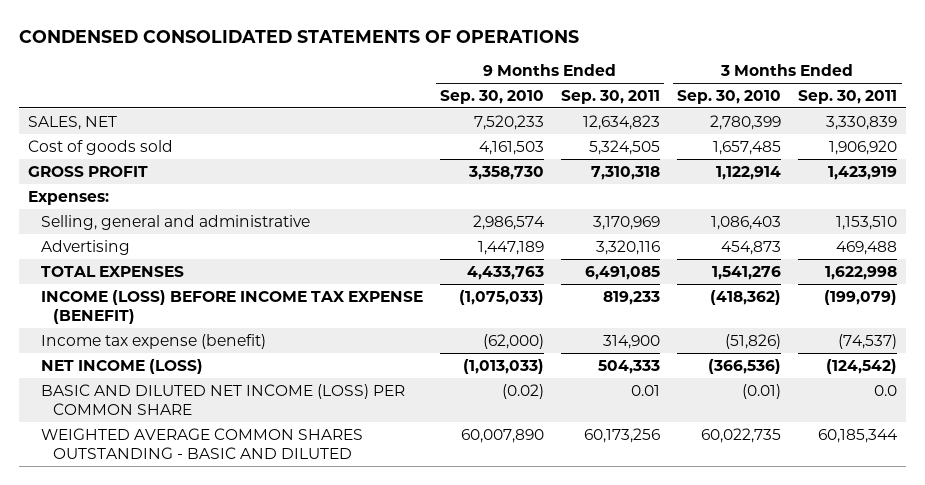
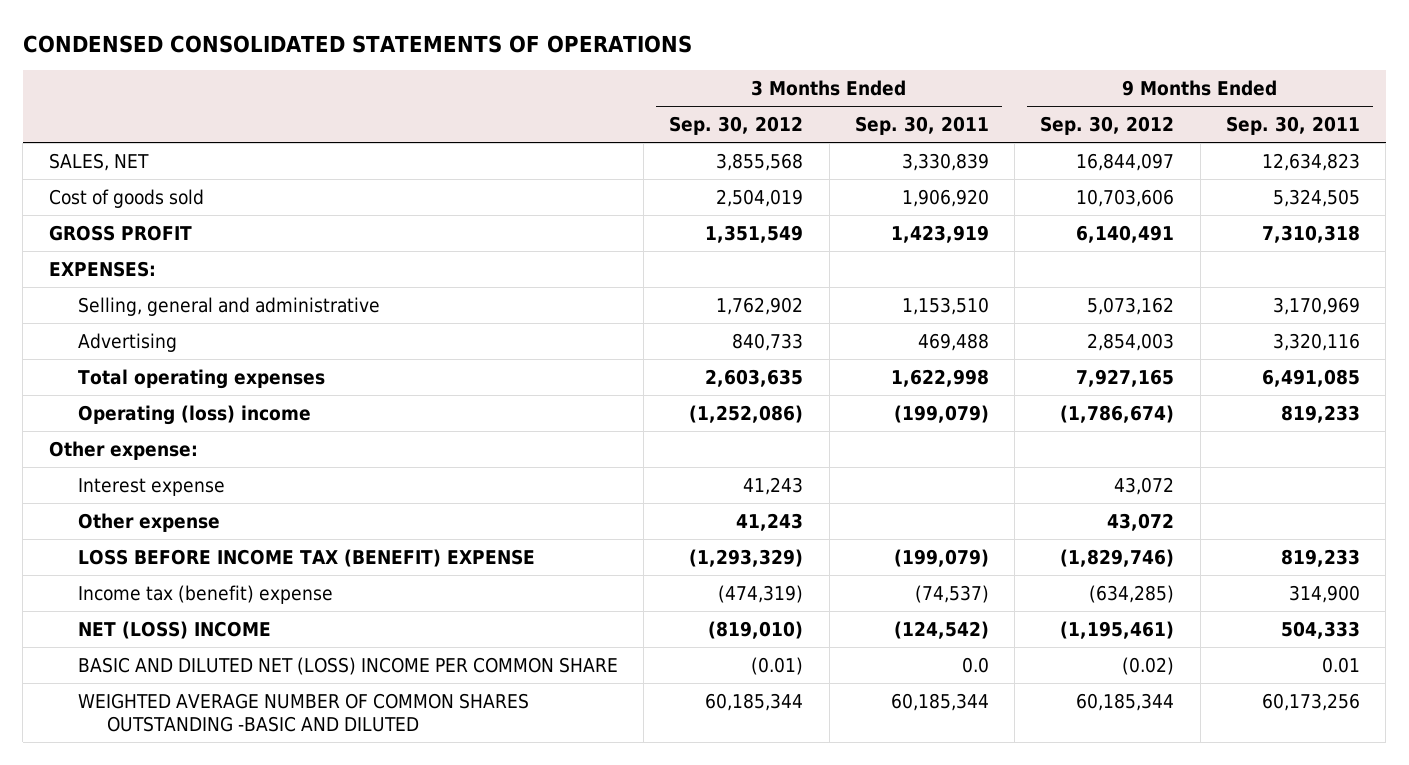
- | 9 Months Ended Sep. 30, 2010 | 9 Months Ended Sep. 30, 2011 | 3 Months Ended Sep. 30, 2010 | 3 Months Ended Sep. 30, 2011
+ | 3 Months Ended Sep. 30, 2012 | 3 Months Ended Sep. 30, 2011 | 9 Months Ended Sep. 30, 2012 | 9 Months Ended Sep. 30, 2011
- Expenses:
+ EXPENSES:
- TOTAL EXPENSES | 4,433,763 | 6,491,085 | 1,541,276 | 1,622,998
- INCOME (LOSS) BEFORE INCOME TAX EXPENSE (BENEFIT) | (1,075,033) | 819,233 | (418,362) | (199,079)
- Income tax expense (benefit) | (62,000) | 314,900 | (51,826) | (74,537)
- NET INCOME (LOSS) | (1,013,033) | 504,333 | (366,536) | (124,542)
- BASIC AND DILUTED NET INCOME (LOSS) PER COMMON SHARE | (0.02) | 0.01 | (0.01) | 0.0
- WEIGHTED AVERAGE COMMON SHARES OUTSTANDING - BASIC AND DILUTED | 60,007,890 | 60,173,256 | 60,022,735 | 60,185,344
+ Total operating expenses | 2,603,635 | 1,622,998 | 7,927,165 | 6,491,085
+ Operating (loss) income | (1,252,086) | (199,079) | (1,786,674) | 819,233
+ Other expense:
+ Interest expense | 41,243 | | 43,072 |
+ Other expense | 41,243 | | 43,072 |
+ LOSS BEFORE INCOME TAX (BENEFIT) EXPENSE | (1,293,329) | (199,079) | (1,829,746) | 819,233
+ Income tax (benefit) expense | (474,319) | (74,537) | (634,285) | 314,900
+ NET (LOSS) INCOME | (819,010) | (124,542) | (1,195,461) | 504,333
+ BASIC AND DILUTED NET (LOSS) INCOME PER COMMON SHARE | (0.01) | 0.0 | (0.02) | 0.01
+ WEIGHTED AVERAGE NUMBER OF COMMON SHARES OUTSTANDING -BASIC AND DILUTED | 60,185,344 | 60,185,344 | 60,185,344 | 60,173,256

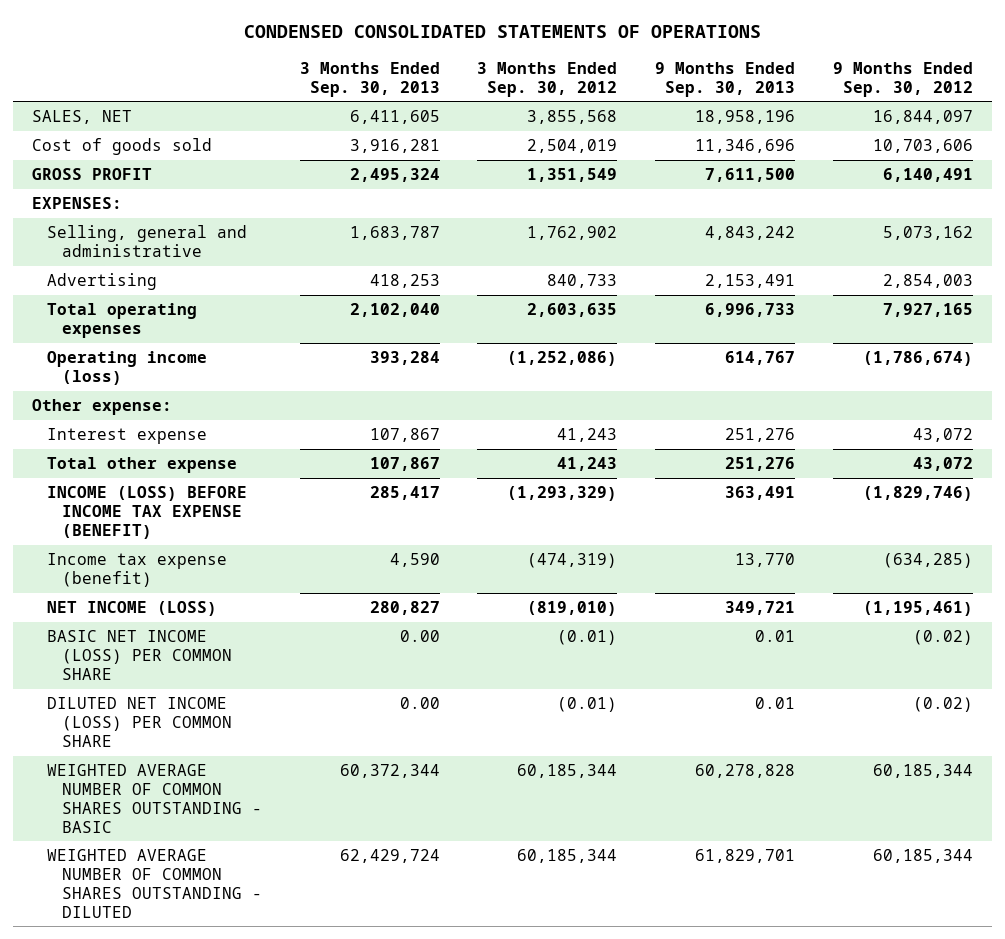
- | 3 Months Ended Sep. 30, 2012 | 3 Months Ended Sep. 30, 2011 | 9 Months Ended Sep. 30, 2012 | 9 Months Ended Sep. 30, 2011
+ | 3 Months Ended Sep. 30, 2013 | 3 Months Ended Sep. 30, 2012 | 9 Months Ended Sep. 30, 2013 | 9 Months Ended Sep. 30, 2012
- Operating (loss) income | (1,252,086) | (199,079) | (1,786,674) | 819,233
+ Operating income (loss) | 393,284 | (1,252,086) | 614,767 | (1,786,674)
- Other expense | 41,243 | | 43,072 |
- LOSS BEFORE INCOME TAX (BENEFIT) EXPENSE | (1,293,329) | (199,079) | (1,829,746) | 819,233
- Income tax (benefit) expense | (474,319) | (74,537) | (634,285) | 314,900
- NET (LOSS) INCOME | (819,010) | (124,542) | (1,195,461) | 504,333
- BASIC AND DILUTED NET (LOSS) INCOME PER COMMON SHARE | (0.01) | 0.0 | (0.02) | 0.01
- WEIGHTED AVERAGE NUMBER OF COMMON SHARES OUTSTANDING -BASIC AND DILUTED | 60,185,344 | 60,185,344 | 60,185,344 | 60,173,256
+ Total other expense | 107,867 | 41,243 | 251,276 | 43,072
+ INCOME (LOSS) BEFORE INCOME TAX EXPENSE (BENEFIT) | 285,417 | (1,293,329) | 363,491 | (1,829,746)
+ Income tax expense (benefit) | 4,590 | (474,319) | 13,770 | (634,285)
+ NET INCOME (LOSS) | 280,827 | (819,010) | 349,721 | (1,195,461)
+ BASIC NET INCOME (LOSS) PER COMMON SHARE | 0.00 | (0.01) | 0.01 | (0.02)
+ DILUTED NET INCOME (LOSS) PER COMMON SHARE | 0.00 | (0.01) | 0.01 | (0.02)
+ WEIGHTED AVERAGE NUMBER OF COMMON SHARES OUTSTANDING - BASIC | 60,372,344 | 60,185,344 | 60,278,828 | 60,185,344
+ WEIGHTED AVERAGE NUMBER OF COMMON SHARES OUTSTANDING - DILUTED | 62,429,724 | 60,185,344 | 61,829,701 | 60,185,344

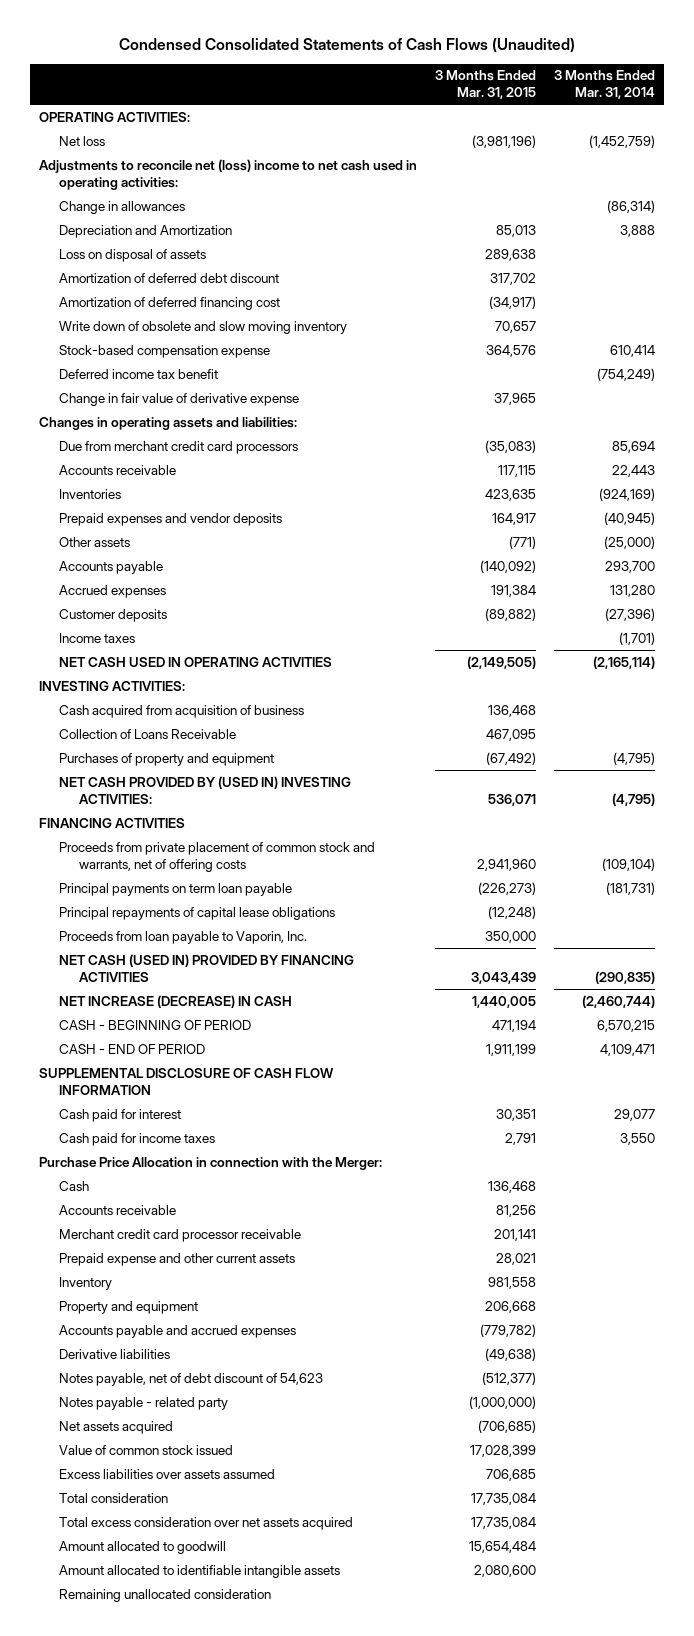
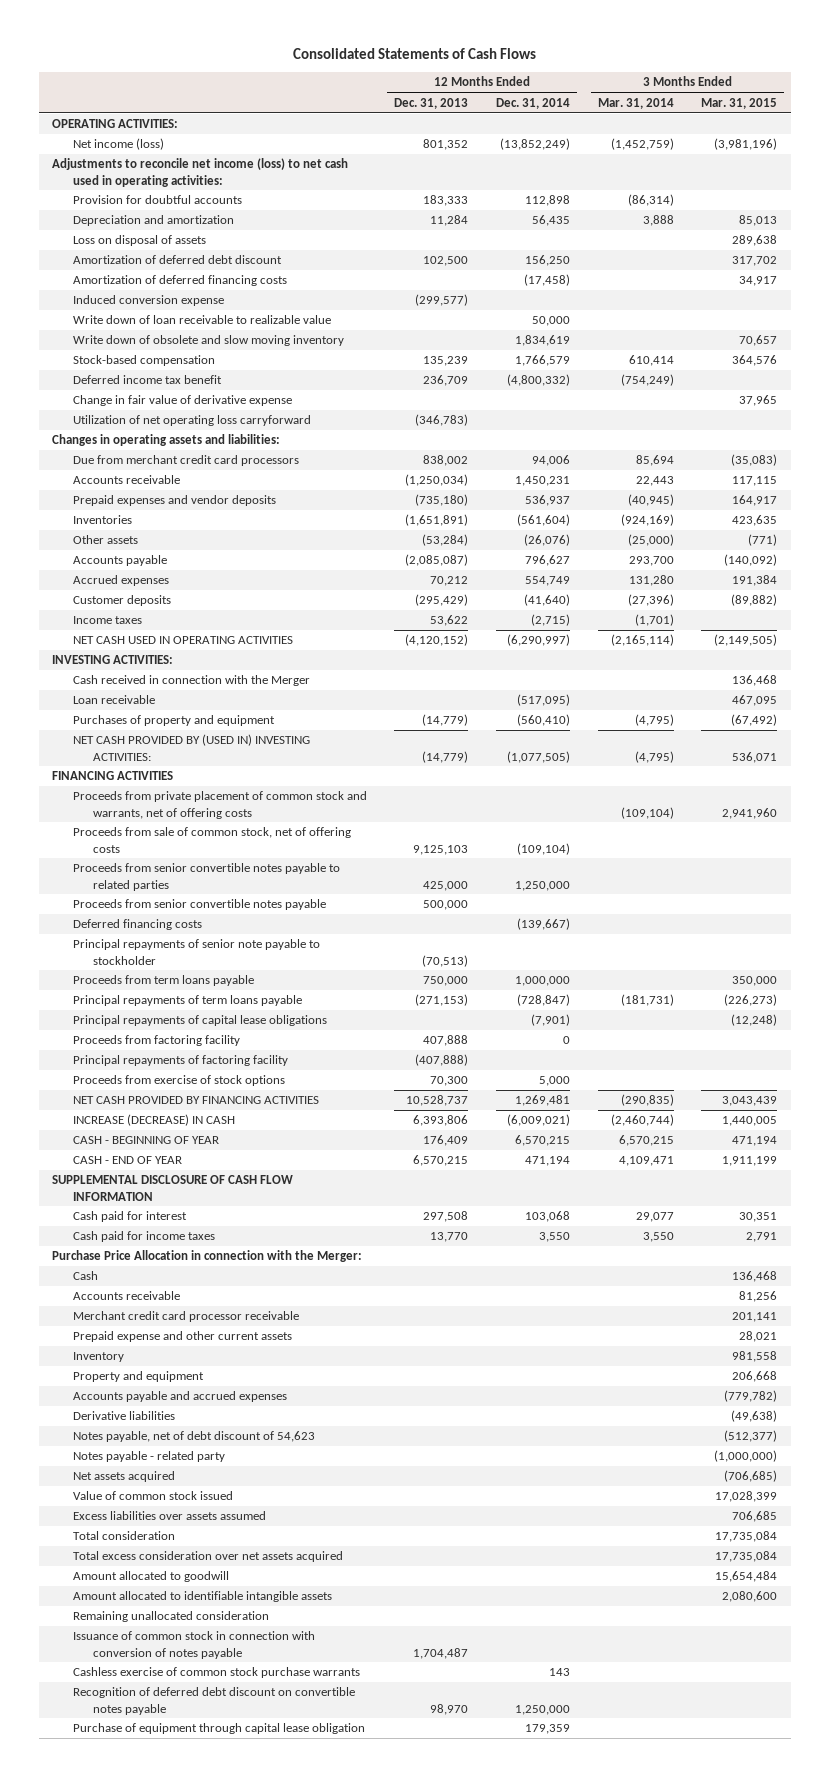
- Condensed Consolidated Statements of Cash Flows (Unaudited)
+ Consolidated Statements of Cash Flows
- | 3 Months Ended Mar. 31, 2015 | 3 Months Ended Mar. 31, 2014
+ | 12 Months Ended Dec. 31, 2013 | 12 Months Ended Dec. 31, 2014 | 3 Months Ended Mar. 31, 2014 | 3 Months Ended Mar. 31, 2015
- Net loss | (3,981,196) | (1,452,759)
- Adjustments to reconcile net (loss) income to net cash used in operating activities:
- Change in allowances | | (86,314)
- Depreciation and Amortization | 85,013 | 3,888
+ Net income (loss) | 801,352 | (13,852,249) | (1,452,759) | (3,981,196)
+ Adjustments to reconcile net income (loss) to net cash used in operating activities:
+ Provision for doubtful accounts | 183,333 | 112,898 | (86,314) |
+ Depreciation and amortization | 11,284 | 56,435 | 3,888 | 85,013
- Amortization of deferred financing cost | (34,917) |
+ Amortization of deferred financing costs | | (17,458) | | 34,917
+ Induced conversion expense | (299,577) | | |
+ Write down of loan receivable to realizable value | | 50,000 | |
- Stock-based compensation expense | 364,576 | 610,414
+ Stock-based compensation | 135,239 | 1,766,579 | 610,414 | 364,576
+ Utilization of net operating loss carryforward | (346,783) | | |
moved down: Inventories | (1,651,891) | (561,604) | (924,169) | 423,635
- Cash acquired from acquisition of business | 136,468 |
- Collection of Loans Receivable | 467,095 |
+ Cash received in connection with the Merger | | | | 136,468
+ Loan receivable | | (517,095) | | 467,095
- Principal payments on term loan payable | (226,273) | (181,731)
+ Proceeds from sale of common stock, net of offering costs | 9,125,103 | (109,104) | |
+ Proceeds from senior convertible notes payable to related parties | 425,000 | 1,250,000 | |
+ Proceeds from senior convertible notes payable | 500,000 | | |
+ Deferred financing costs | | (139,667) | |
+ Principal repayments of senior note payable to stockholder | (70,513) | | |
+ Proceeds from term loans payable | 750,000 | 1,000,000 | | 350,000
+ Principal repayments of term loans payable | (271,153) | (728,847) | (181,731) | (226,273)
- Proceeds from loan payable to Vaporin, Inc. | 350,000 |
- NET CASH (USED IN) PROVIDED BY FINANCING ACTIVITIES | 3,043,439 | (290,835)
- NET INCREASE (DECREASE) IN CASH | 1,440,005 | (2,460,744)
- CASH - BEGINNING OF PERIOD | 471,194 | 6,570,215
- CASH - END OF PERIOD | 1,911,199 | 4,109,471
+ Proceeds from factoring facility | 407,888 | 0 | |
+ Principal repayments of factoring facility | (407,888) | | |
+ Proceeds from exercise of stock options | 70,300 | 5,000 | |
+ NET CASH PROVIDED BY FINANCING ACTIVITIES | 10,528,737 | 1,269,481 | (290,835) | 3,043,439
+ INCREASE (DECREASE) IN CASH | 6,393,806 | (6,009,021) | (2,460,744) | 1,440,005
+ CASH - BEGINNING OF YEAR | 176,409 | 6,570,215 | 6,570,215 | 471,194
+ CASH - END OF YEAR | 6,570,215 | 471,194 | 4,109,471 | 1,911,199
+ Issuance of common stock in connection with conversion of notes payable | 1,704,487 | | |
+ Cashless exercise of common stock purchase warrants | | 143 | |
+ Recognition of deferred debt discount on convertible notes payable | 98,970 | 1,250,000 | |
+ Purchase of equipment through capital lease obligation | | 179,359 | |

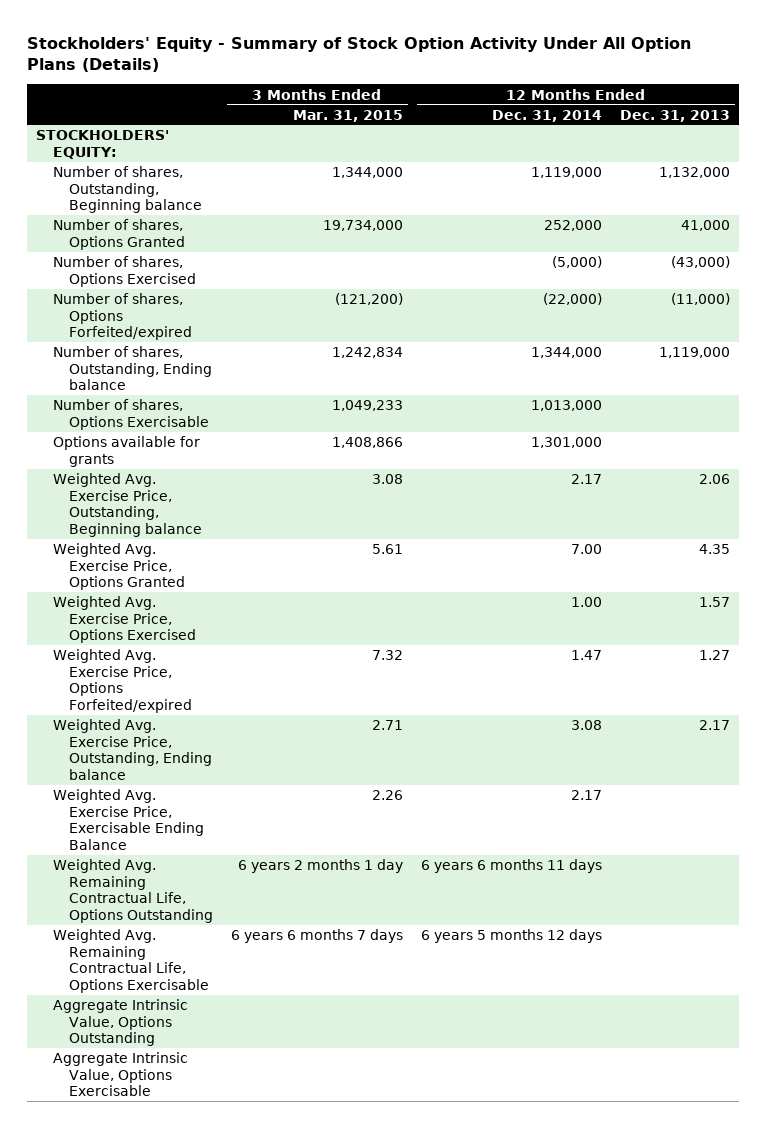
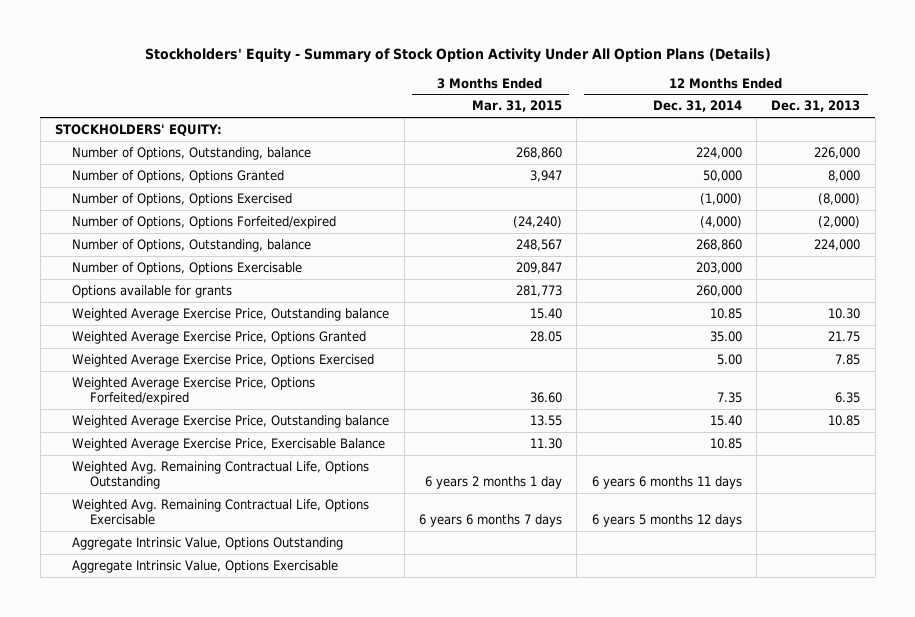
- Number of shares, Outstanding, Beginning balance | 1,344,000 | 1,119,000 | 1,132,000
- Number of shares, Options Granted | 19,734,000 | 252,000 | 41,000
- Number of shares, Options Exercised | | (5,000) | (43,000)
- Number of shares, Options Forfeited/expired | (121,200) | (22,000) | (11,000)
- Number of shares, Outstanding, Ending balance | 1,242,834 | 1,344,000 | 1,119,000
- Number of shares, Options Exercisable | 1,049,233 | 1,013,000 |
- Options available for grants | 1,408,866 | 1,301,000 |
- Weighted Avg. Exercise Price, Outstanding, Beginning balance | 3.08 | 2.17 | 2.06
- Weighted Avg. Exercise Price, Options Granted | 5.61 | 7.00 | 4.35
- Weighted Avg. Exercise Price, Options Exercised | | 1.00 | 1.57
- Weighted Avg. Exercise Price, Options Forfeited/expired | 7.32 | 1.47 | 1.27
- Weighted Avg. Exercise Price, Outstanding, Ending balance | 2.71 | 3.08 | 2.17
- Weighted Avg. Exercise Price, Exercisable Ending Balance | 2.26 | 2.17 |
+ Number of Options, Outstanding, balance | 268,860 | 224,000 | 226,000
+ Number of Options, Options Granted | 3,947 | 50,000 | 8,000
+ Number of Options, Options Exercised | | (1,000) | (8,000)
+ Number of Options, Options Forfeited/expired | (24,240) | (4,000) | (2,000)
+ Number of Options, Outstanding, balance | 248,567 | 268,860 | 224,000
+ Number of Options, Options Exercisable | 209,847 | 203,000 |
+ Options available for grants | 281,773 | 260,000 |
+ Weighted Average Exercise Price, Outstanding balance | 15.40 | 10.85 | 10.30
+ Weighted Average Exercise Price, Options Granted | 28.05 | 35.00 | 21.75
+ Weighted Average Exercise Price, Options Exercised | | 5.00 | 7.85
+ Weighted Average Exercise Price, Options Forfeited/expired | 36.60 | 7.35 | 6.35
+ Weighted Average Exercise Price, Outstanding balance | 13.55 | 15.40 | 10.85
+ Weighted Average Exercise Price, Exercisable Balance | 11.30 | 10.85 |

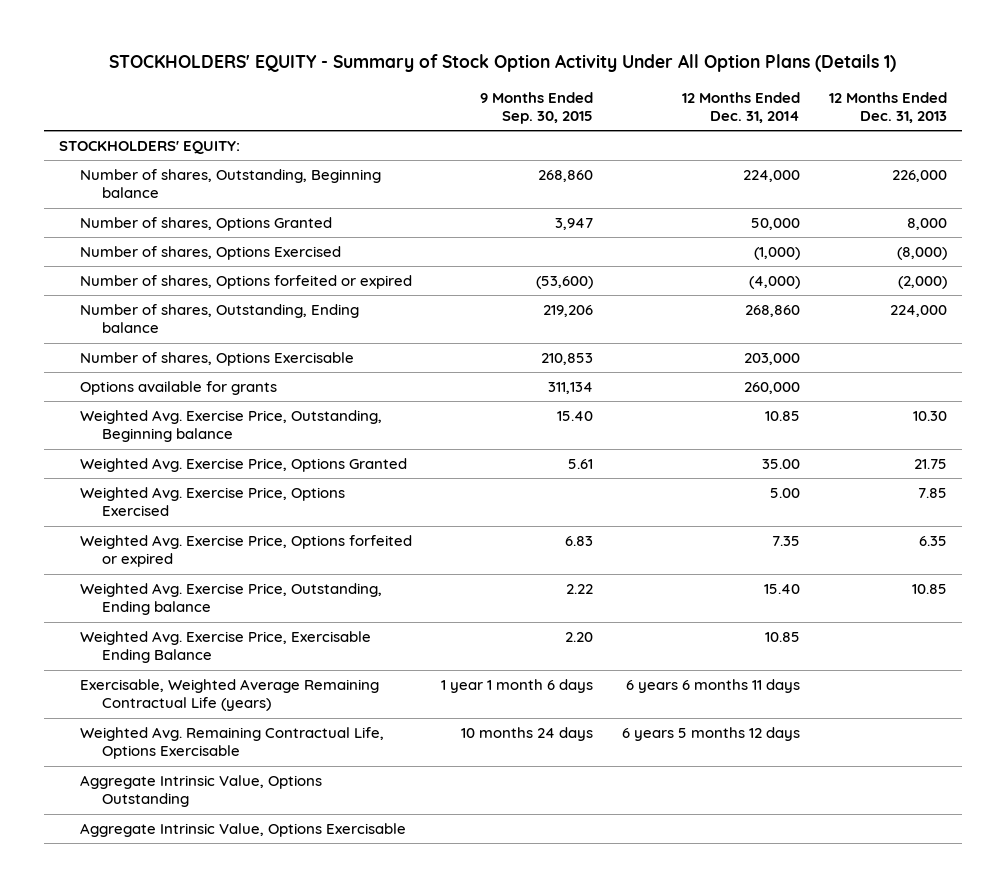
- Stockholders' Equity - Summary of Stock Option Activity Under All Option Plans (Details)
+ STOCKHOLDERS' EQUITY - Summary of Stock Option Activity Under All Option Plans (Details 1)
- | 3 Months Ended Mar. 31, 2015 | 12 Months Ended Dec. 31, 2014 | 12 Months Ended Dec. 31, 2013
+ | 9 Months Ended Sep. 30, 2015 | 12 Months Ended Dec. 31, 2014 | 12 Months Ended Dec. 31, 2013
- Number of Options, Outstanding, balance | 268,860 | 224,000 | 226,000
- Number of Options, Options Granted | 3,947 | 50,000 | 8,000
- Number of Options, Options Exercised | | (1,000) | (8,000)
- Number of Options, Options Forfeited/expired | (24,240) | (4,000) | (2,000)
- Number of Options, Outstanding, balance | 248,567 | 268,860 | 224,000
- Number of Options, Options Exercisable | 209,847 | 203,000 |
+ Number of shares, Outstanding, Beginning balance | 268,860 | 224,000 | 226,000
+ Number of shares, Options Granted | 3,947 | 50,000 | 8,000
+ Number of shares, Options Exercised | | (1,000) | (8,000)
+ Number of shares, Options forfeited or expired | (53,600) | (4,000) | (2,000)
+ Number of shares, Outstanding, Ending balance | 219,206 | 268,860 | 224,000
+ Number of shares, Options Exercisable | 210,853 | 203,000 |
- Weighted Average Exercise Price, Outstanding balance | 15.40 | 10.85 | 10.30
- Weighted Average Exercise Price, Options Granted | 28.05 | 35.00 | 21.75
- Weighted Average Exercise Price, Options Exercised | | 5.00 | 7.85
- Weighted Average Exercise Price, Options Forfeited/expired | 36.60 | 7.35 | 6.35
- Weighted Average Exercise Price, Outstanding balance | 13.55 | 15.40 | 10.85
- Weighted Average Exercise Price, Exercisable Balance | 11.30 | 10.85 |
- Weighted Avg. Remaining Contractual Life, Options Outstanding | 6 years 2 months 1 day | 6 years 6 months 11 days |
+ Weighted Avg. Exercise Price, Outstanding, Beginning balance | 15.40 | 10.85 | 10.30
+ Weighted Avg. Exercise Price, Options Granted | 5.61 | 35.00 | 21.75
+ Weighted Avg. Exercise Price, Options Exercised | | 5.00 | 7.85
+ Weighted Avg. Exercise Price, Options forfeited or expired | 6.83 | 7.35 | 6.35
+ Weighted Avg. Exercise Price, Outstanding, Ending balance | 2.22 | 15.40 | 10.85
+ Weighted Avg. Exercise Price, Exercisable Ending Balance | 2.20 | 10.85 |
+ Exercisable, Weighted Average Remaining Contractual Life (years) | 1 year 1 month 6 days | 6 years 6 months 11 days |

